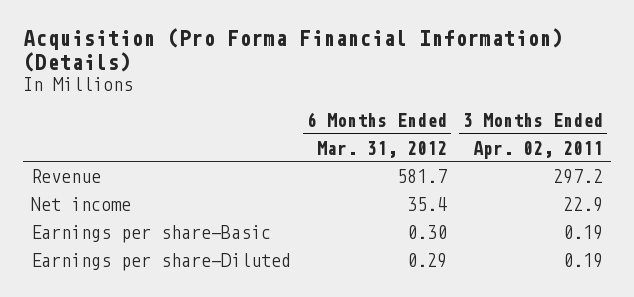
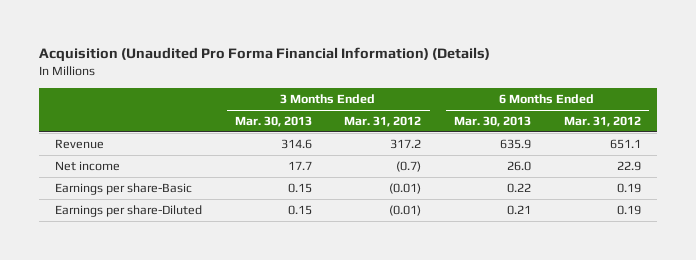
- Acquisition (Pro Forma Financial Information) (Details)
+ Acquisition (Unaudited Pro Forma Financial Information) (Details)
- | 6 Months Ended Mar. 31, 2012 | 3 Months Ended Apr. 02, 2011
+ | 3 Months Ended Mar. 30, 2013 | 3 Months Ended Mar. 31, 2012 | 6 Months Ended Mar. 30, 2013 | 6 Months Ended Mar. 31, 2012
- Revenue | 581.7 | 297.2
- Net income | 35.4 | 22.9
- Earnings per share-Basic | 0.30 | 0.19
- Earnings per share-Diluted | 0.29 | 0.19
+ Revenue | 314.6 | 317.2 | 635.9 | 651.1
+ Net income | 17.7 | (0.7) | 26.0 | 22.9
+ Earnings per share-Basic | 0.15 | (0.01) | 0.22 | 0.19
+ Earnings per share-Diluted | 0.15 | (0.01) | 0.21 | 0.19

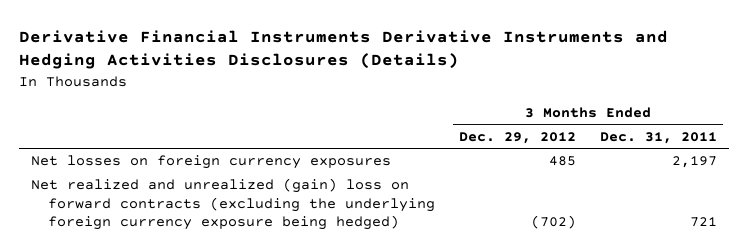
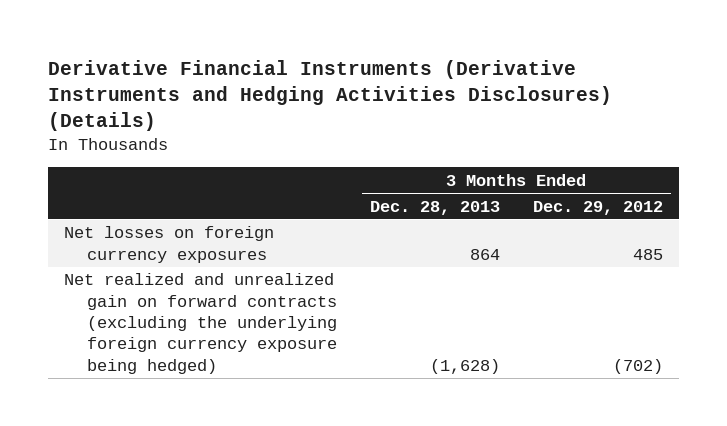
- Derivative Financial Instruments Derivative Instruments and Hedging Activities Disclosures (Details)
+ Derivative Financial Instruments (Derivative Instruments and Hedging Activities Disclosures) (Details)
- | 3 Months Ended Dec. 29, 2012 | 3 Months Ended Dec. 31, 2011
+ | 3 Months Ended Dec. 28, 2013 | 3 Months Ended Dec. 29, 2012
- Net realized and unrealized (gain) loss on forward contracts (excluding the underlying foreign currency exposure being hedged) | (702) | 721
+ Net realized and unrealized gain on forward contracts (excluding the underlying foreign currency exposure being hedged) | (1,628) | (702)

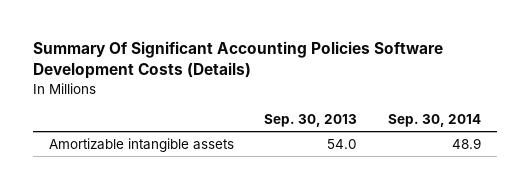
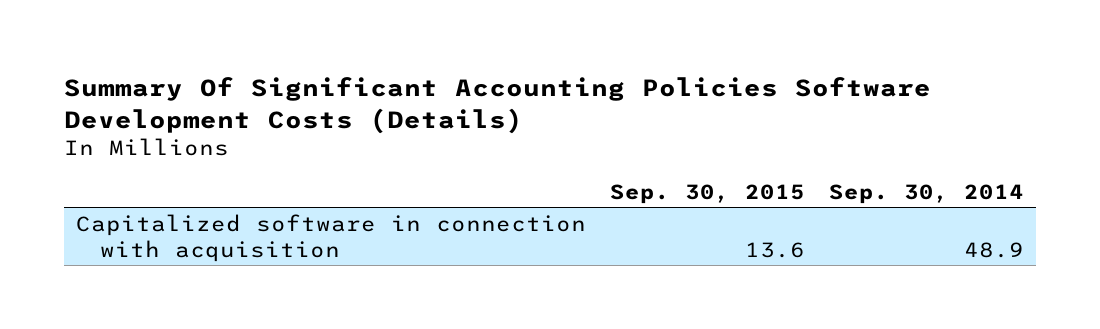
- | Sep. 30, 2013 | Sep. 30, 2014
+ | Sep. 30, 2015 | Sep. 30, 2014
- Amortizable intangible assets | 54.0 | 48.9
+ Capitalized software in connection with acquisition | 13.6 | 48.9

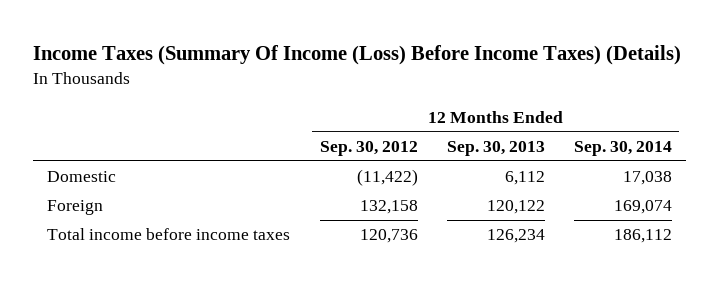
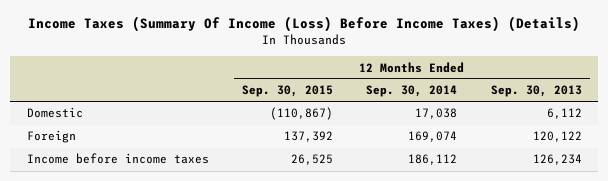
- | 12 Months Ended Sep. 30, 2012 | 12 Months Ended Sep. 30, 2013 | 12 Months Ended Sep. 30, 2014
+ | 12 Months Ended Sep. 30, 2015 | 12 Months Ended Sep. 30, 2014 | 12 Months Ended Sep. 30, 2013
- Total income before income taxes | 120,736 | 126,234 | 186,112
+ Income before income taxes | 26,525 | 186,112 | 126,234

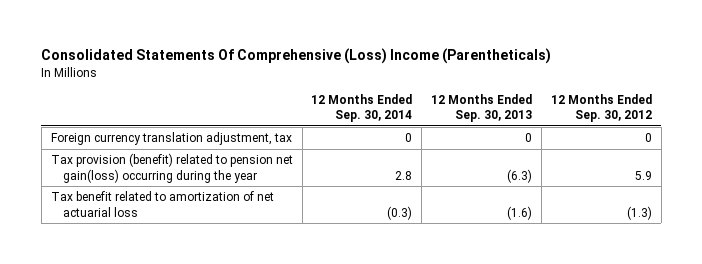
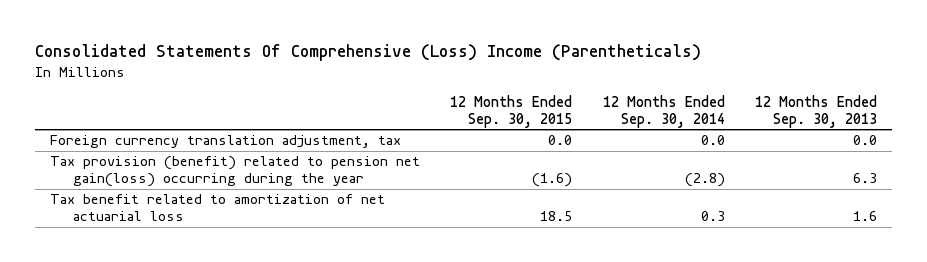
- | 12 Months Ended Sep. 30, 2014 | 12 Months Ended Sep. 30, 2013 | 12 Months Ended Sep. 30, 2012
+ | 12 Months Ended Sep. 30, 2015 | 12 Months Ended Sep. 30, 2014 | 12 Months Ended Sep. 30, 2013
- Foreign currency translation adjustment, tax | 0 | 0 | 0
- Tax provision (benefit) related to pension net gain(loss) occurring during the year | 2.8 | (6.3) | 5.9
- Tax benefit related to amortization of net actuarial loss | (0.3) | (1.6) | (1.3)
+ Foreign currency translation adjustment, tax | 0.0 | 0.0 | 0.0
+ Tax provision (benefit) related to pension net gain(loss) occurring during the year | (1.6) | (2.8) | 6.3
+ Tax benefit related to amortization of net actuarial loss | 18.5 | 0.3 | 1.6

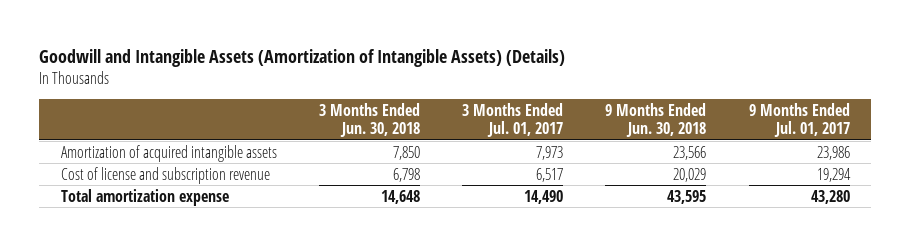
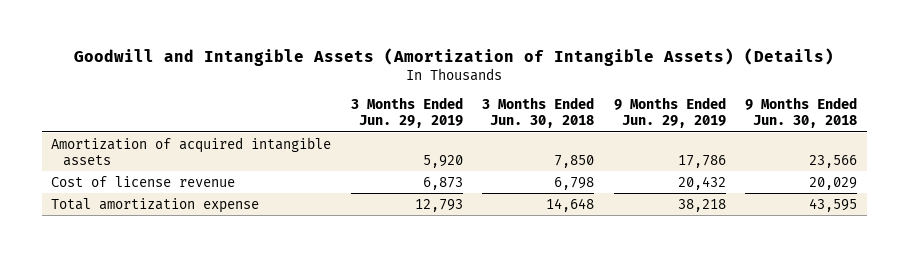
- | 3 Months Ended Jun. 30, 2018 | 3 Months Ended Jul. 01, 2017 | 9 Months Ended Jun. 30, 2018 | 9 Months Ended Jul. 01, 2017
+ | 3 Months Ended Jun. 29, 2019 | 3 Months Ended Jun. 30, 2018 | 9 Months Ended Jun. 29, 2019 | 9 Months Ended Jun. 30, 2018
- Cost of license and subscription revenue | 6,798 | 6,517 | 20,029 | 19,294
+ Cost of license revenue | 6,873 | 6,798 | 20,432 | 20,029

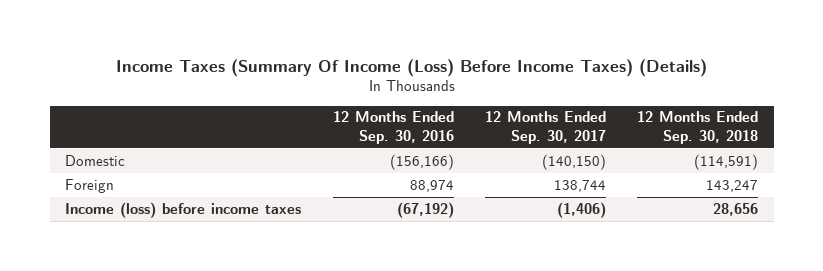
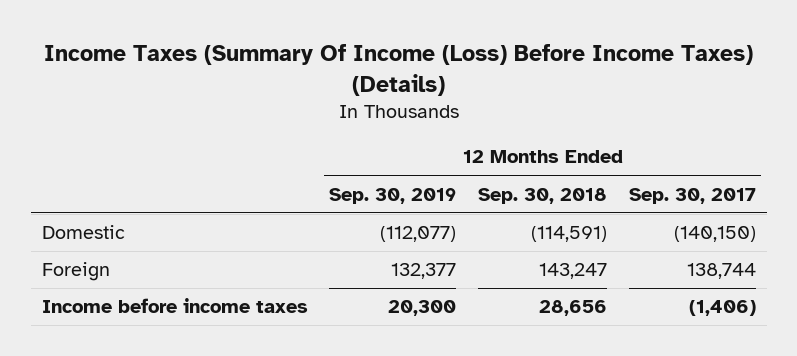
- | 12 Months Ended Sep. 30, 2016 | 12 Months Ended Sep. 30, 2017 | 12 Months Ended Sep. 30, 2018
+ | 12 Months Ended Sep. 30, 2019 | 12 Months Ended Sep. 30, 2018 | 12 Months Ended Sep. 30, 2017
- Income (loss) before income taxes | (67,192) | (1,406) | 28,656
+ Income before income taxes | 20,300 | 28,656 | (1,406)

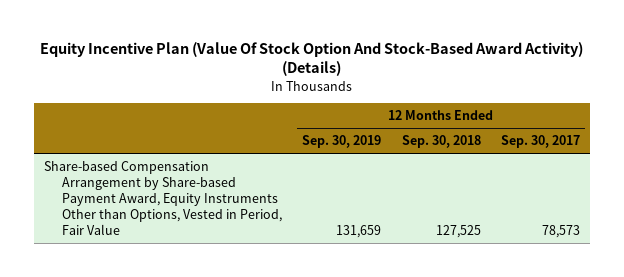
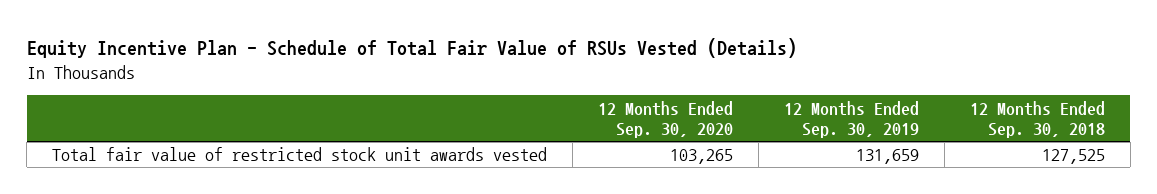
- Equity Incentive Plan (Value Of Stock Option And Stock-Based Award Activity) (Details)
+ Equity Incentive Plan - Schedule of Total Fair Value of RSUs Vested (Details)
- | 12 Months Ended Sep. 30, 2019 | 12 Months Ended Sep. 30, 2018 | 12 Months Ended Sep. 30, 2017
+ | 12 Months Ended Sep. 30, 2020 | 12 Months Ended Sep. 30, 2019 | 12 Months Ended Sep. 30, 2018
- Share-based Compensation Arrangement by Share-based Payment Award, Equity Instruments Other than Options, Vested in Period, Fair Value | 131,659 | 127,525 | 78,573
+ Total fair value of restricted stock unit awards vested | 103,265 | 131,659 | 127,525

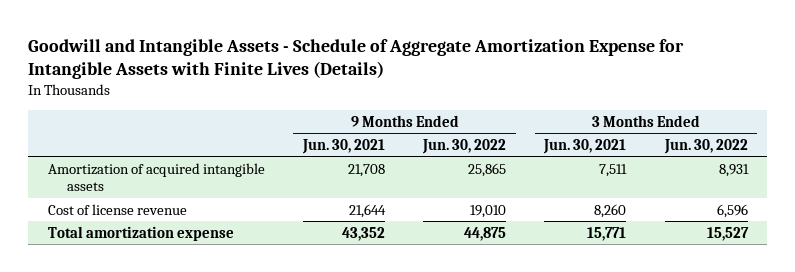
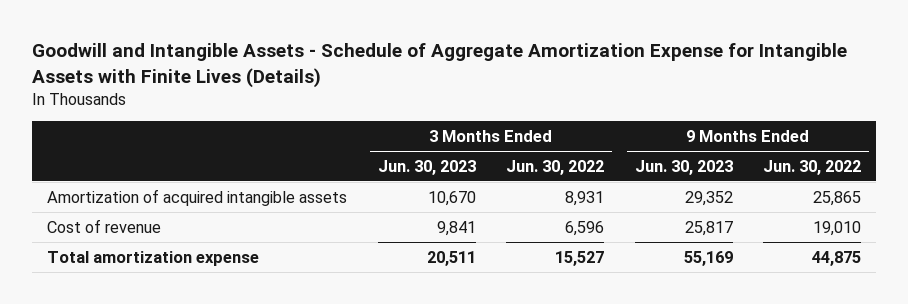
- | 9 Months Ended Jun. 30, 2021 | 9 Months Ended Jun. 30, 2022 | 3 Months Ended Jun. 30, 2021 | 3 Months Ended Jun. 30, 2022
+ | 3 Months Ended Jun. 30, 2023 | 3 Months Ended Jun. 30, 2022 | 9 Months Ended Jun. 30, 2023 | 9 Months Ended Jun. 30, 2022
- Cost of license revenue | 21,644 | 19,010 | 8,260 | 6,596
+ Cost of revenue | 9,841 | 6,596 | 25,817 | 19,010

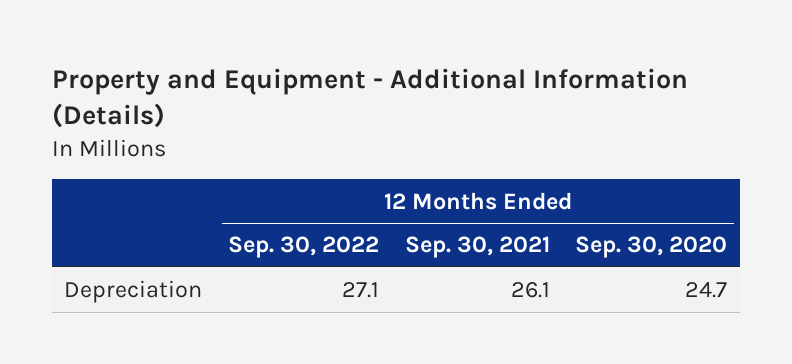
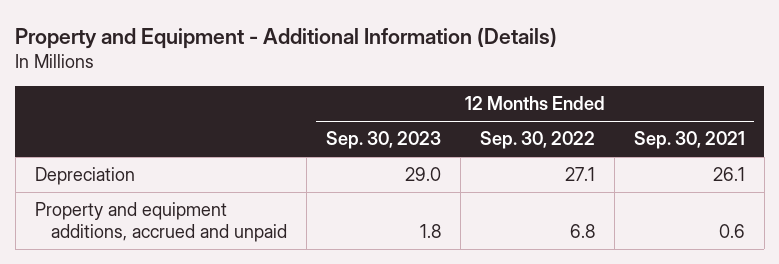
- | 12 Months Ended Sep. 30, 2022 | 12 Months Ended Sep. 30, 2021 | 12 Months Ended Sep. 30, 2020
+ | 12 Months Ended Sep. 30, 2023 | 12 Months Ended Sep. 30, 2022 | 12 Months Ended Sep. 30, 2021
+ Property and equipment additions, accrued and unpaid | 1.8 | 6.8 | 0.6

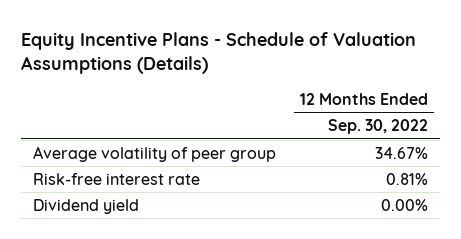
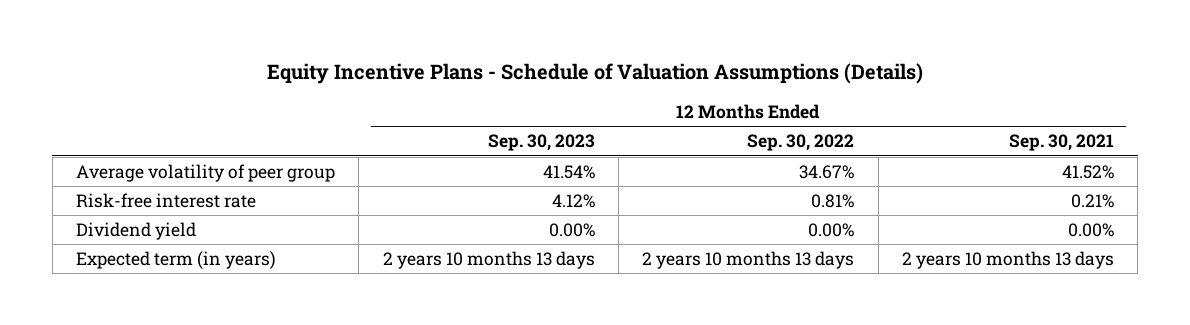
- | 12 Months Ended Sep. 30, 2022
+ | 12 Months Ended Sep. 30, 2023 | 12 Months Ended Sep. 30, 2022 | 12 Months Ended Sep. 30, 2021
+ Expected term (in years) | 2 years 10 months 13 days | 2 years 10 months 13 days | 2 years 10 months 13 days

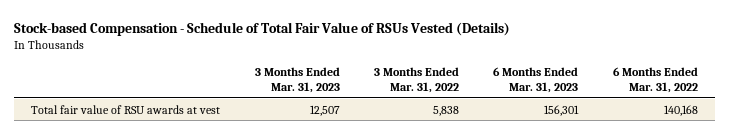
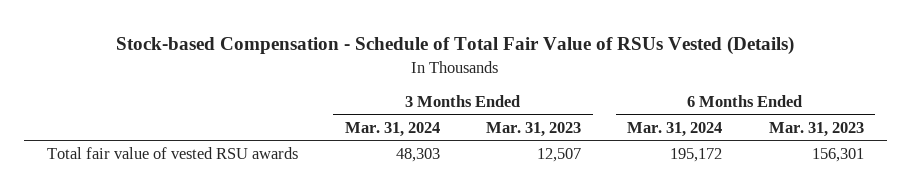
- | 3 Months Ended Mar. 31, 2023 | 3 Months Ended Mar. 31, 2022 | 6 Months Ended Mar. 31, 2023 | 6 Months Ended Mar. 31, 2022
+ | 3 Months Ended Mar. 31, 2024 | 3 Months Ended Mar. 31, 2023 | 6 Months Ended Mar. 31, 2024 | 6 Months Ended Mar. 31, 2023
- Total fair value of RSU awards at vest | 12,507 | 5,838 | 156,301 | 140,168
+ Total fair value of vested RSU awards | 48,303 | 12,507 | 195,172 | 156,301

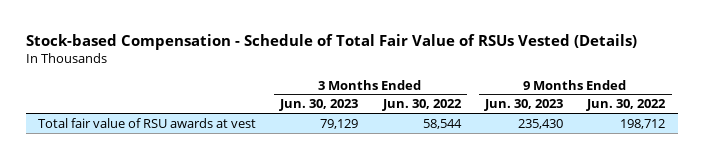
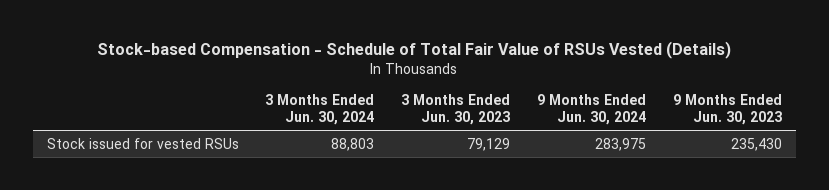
- | 3 Months Ended Jun. 30, 2023 | 3 Months Ended Jun. 30, 2022 | 9 Months Ended Jun. 30, 2023 | 9 Months Ended Jun. 30, 2022
+ | 3 Months Ended Jun. 30, 2024 | 3 Months Ended Jun. 30, 2023 | 9 Months Ended Jun. 30, 2024 | 9 Months Ended Jun. 30, 2023
- Total fair value of RSU awards at vest | 79,129 | 58,544 | 235,430 | 198,712
+ Stock issued for vested RSUs | 88,803 | 79,129 | 283,975 | 235,430

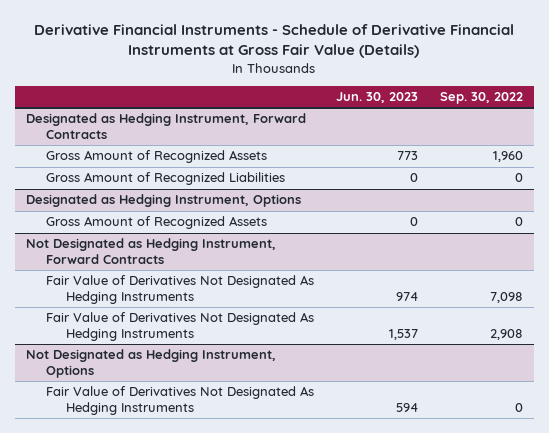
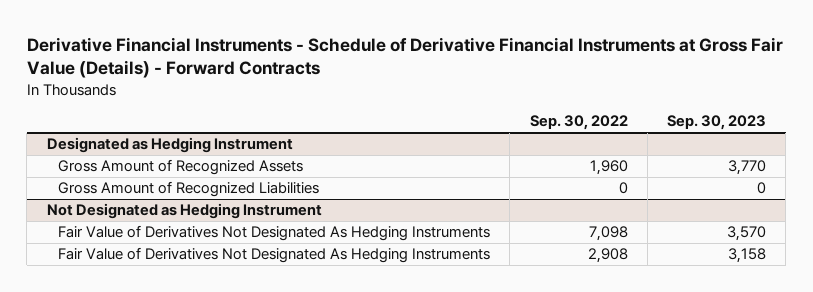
- Derivative Financial Instruments - Schedule of Derivative Financial Instruments at Gross Fair Value (Details)
+ Derivative Financial Instruments - Schedule of Derivative Financial Instruments at Gross Fair Value (Details) - Forward Contracts
- | Jun. 30, 2023 | Sep. 30, 2022
+ | Sep. 30, 2022 | Sep. 30, 2023
- Designated as Hedging Instrument, Forward Contracts
+ Designated as Hedging Instrument
- Designated as Hedging Instrument, Options
- Gross Amount of Recognized Assets | 0 | 0
- Not Designated as Hedging Instrument, Forward Contracts
+ Not Designated as Hedging Instrument
- Not Designated as Hedging Instrument, Options
- Fair Value of Derivatives Not Designated As Hedging Instruments | 594 | 0

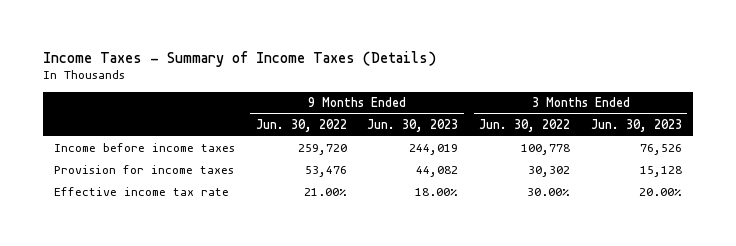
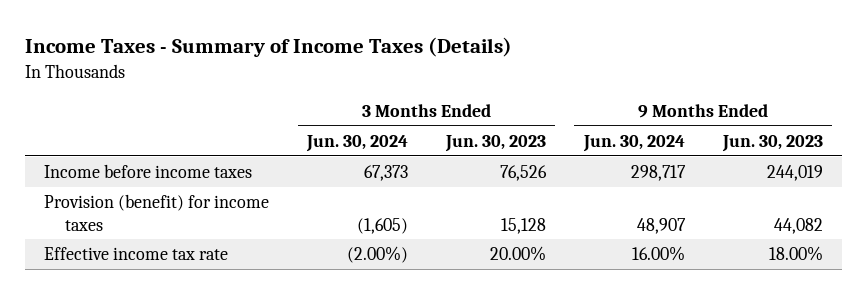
- | 9 Months Ended Jun. 30, 2022 | 9 Months Ended Jun. 30, 2023 | 3 Months Ended Jun. 30, 2022 | 3 Months Ended Jun. 30, 2023
+ | 3 Months Ended Jun. 30, 2024 | 3 Months Ended Jun. 30, 2023 | 9 Months Ended Jun. 30, 2024 | 9 Months Ended Jun. 30, 2023
- Provision for income taxes | 53,476 | 44,082 | 30,302 | 15,128
+ Provision (benefit) for income taxes | (1,605) | 15,128 | 48,907 | 44,082

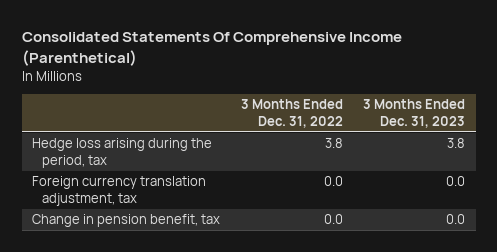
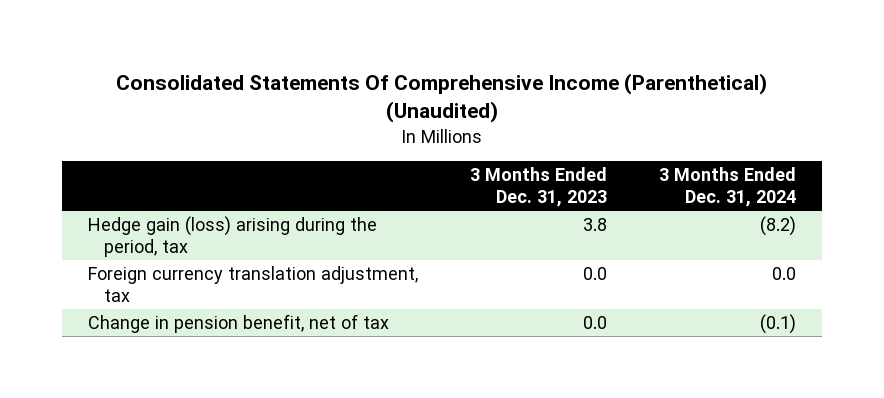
- Consolidated Statements Of Comprehensive Income (Parenthetical)
+ Consolidated Statements Of Comprehensive Income (Parenthetical) (Unaudited)
- | 3 Months Ended Dec. 31, 2022 | 3 Months Ended Dec. 31, 2023
+ | 3 Months Ended Dec. 31, 2023 | 3 Months Ended Dec. 31, 2024
- Hedge loss arising during the period, tax | 3.8 | 3.8
+ Hedge gain (loss) arising during the period, tax | 3.8 | (8.2)
- Change in pension benefit, tax | 0.0 | 0.0
+ Change in pension benefit, net of tax | 0.0 | (0.1)

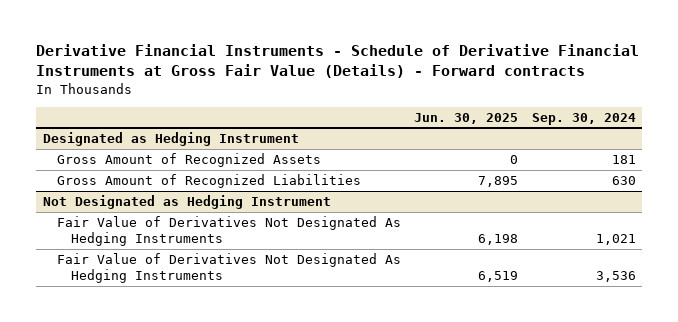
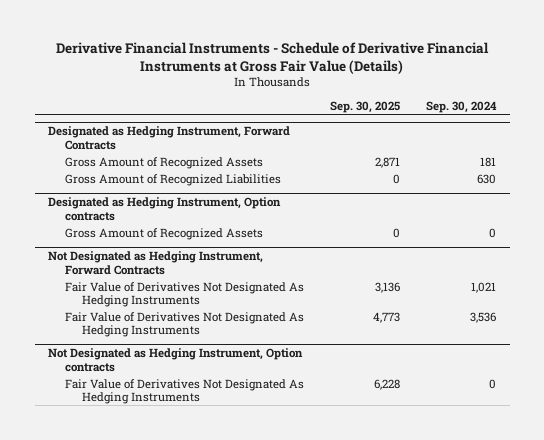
- Derivative Financial Instruments - Schedule of Derivative Financial Instruments at Gross Fair Value (Details) - Forward contracts
+ Derivative Financial Instruments - Schedule of Derivative Financial Instruments at Gross Fair Value (Details)
- | Jun. 30, 2025 | Sep. 30, 2024
+ | Sep. 30, 2025 | Sep. 30, 2024
- Designated as Hedging Instrument
+ Designated as Hedging Instrument, Forward Contracts
- Not Designated as Hedging Instrument
+ Designated as Hedging Instrument, Option contracts
+ Gross Amount of Recognized Assets | 0 | 0
+ Not Designated as Hedging Instrument, Forward Contracts
+ Not Designated as Hedging Instrument, Option contracts
+ Fair Value of Derivatives Not Designated As Hedging Instruments | 6,228 | 0

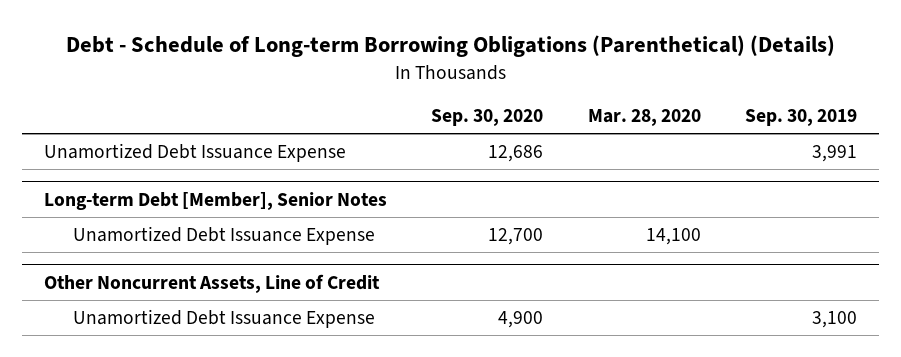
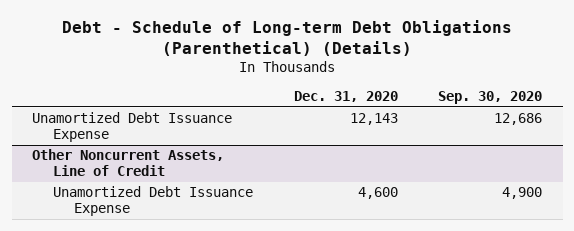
- Debt - Schedule of Long-term Borrowing Obligations (Parenthetical) (Details)
+ Debt - Schedule of Long-term Debt Obligations (Parenthetical) (Details)
- | Sep. 30, 2020 | Mar. 28, 2020 | Sep. 30, 2019
+ | Dec. 31, 2020 | Sep. 30, 2020
- Long-term Debt [Member], Senior Notes
- Unamortized Debt Issuance Expense | 12,700 | 14,100 |

